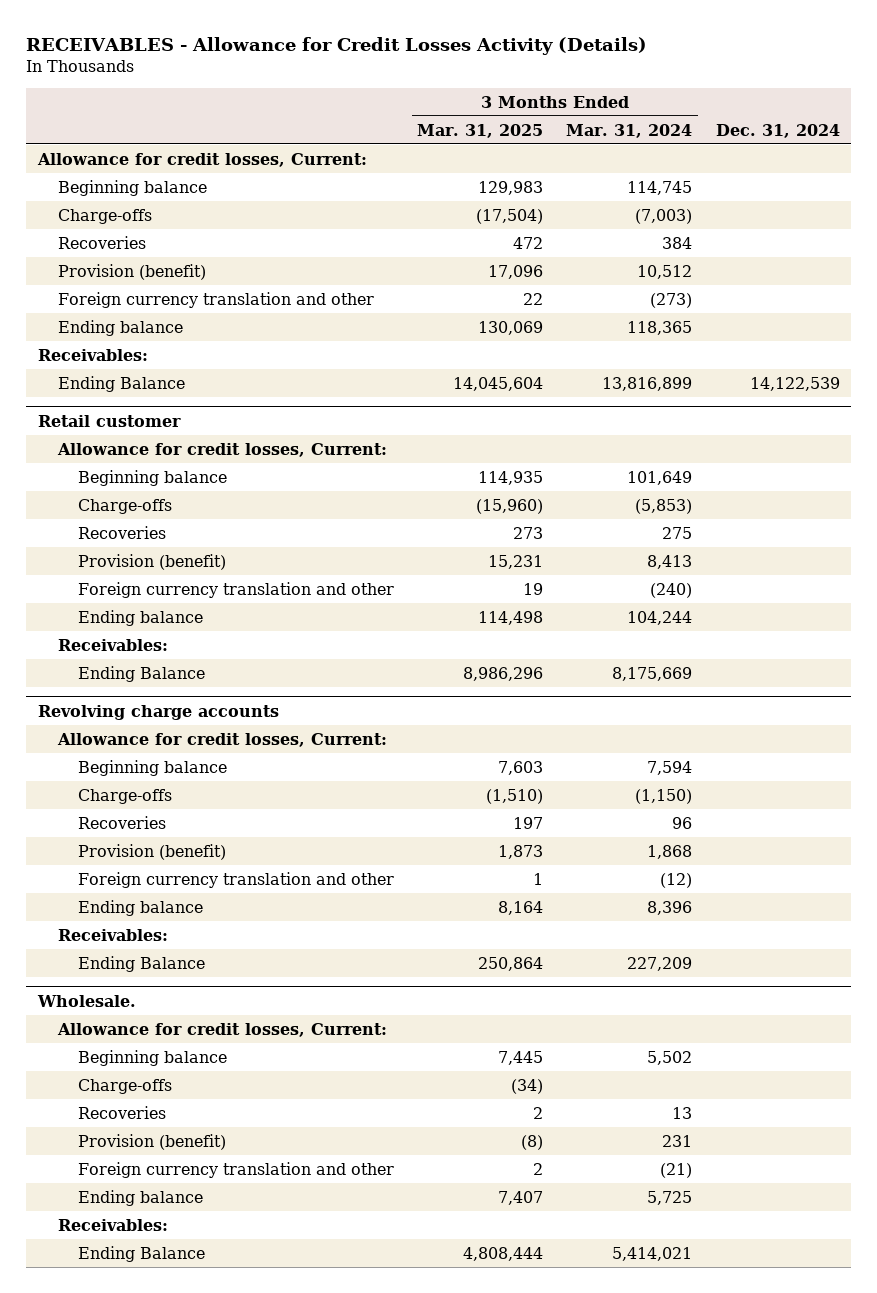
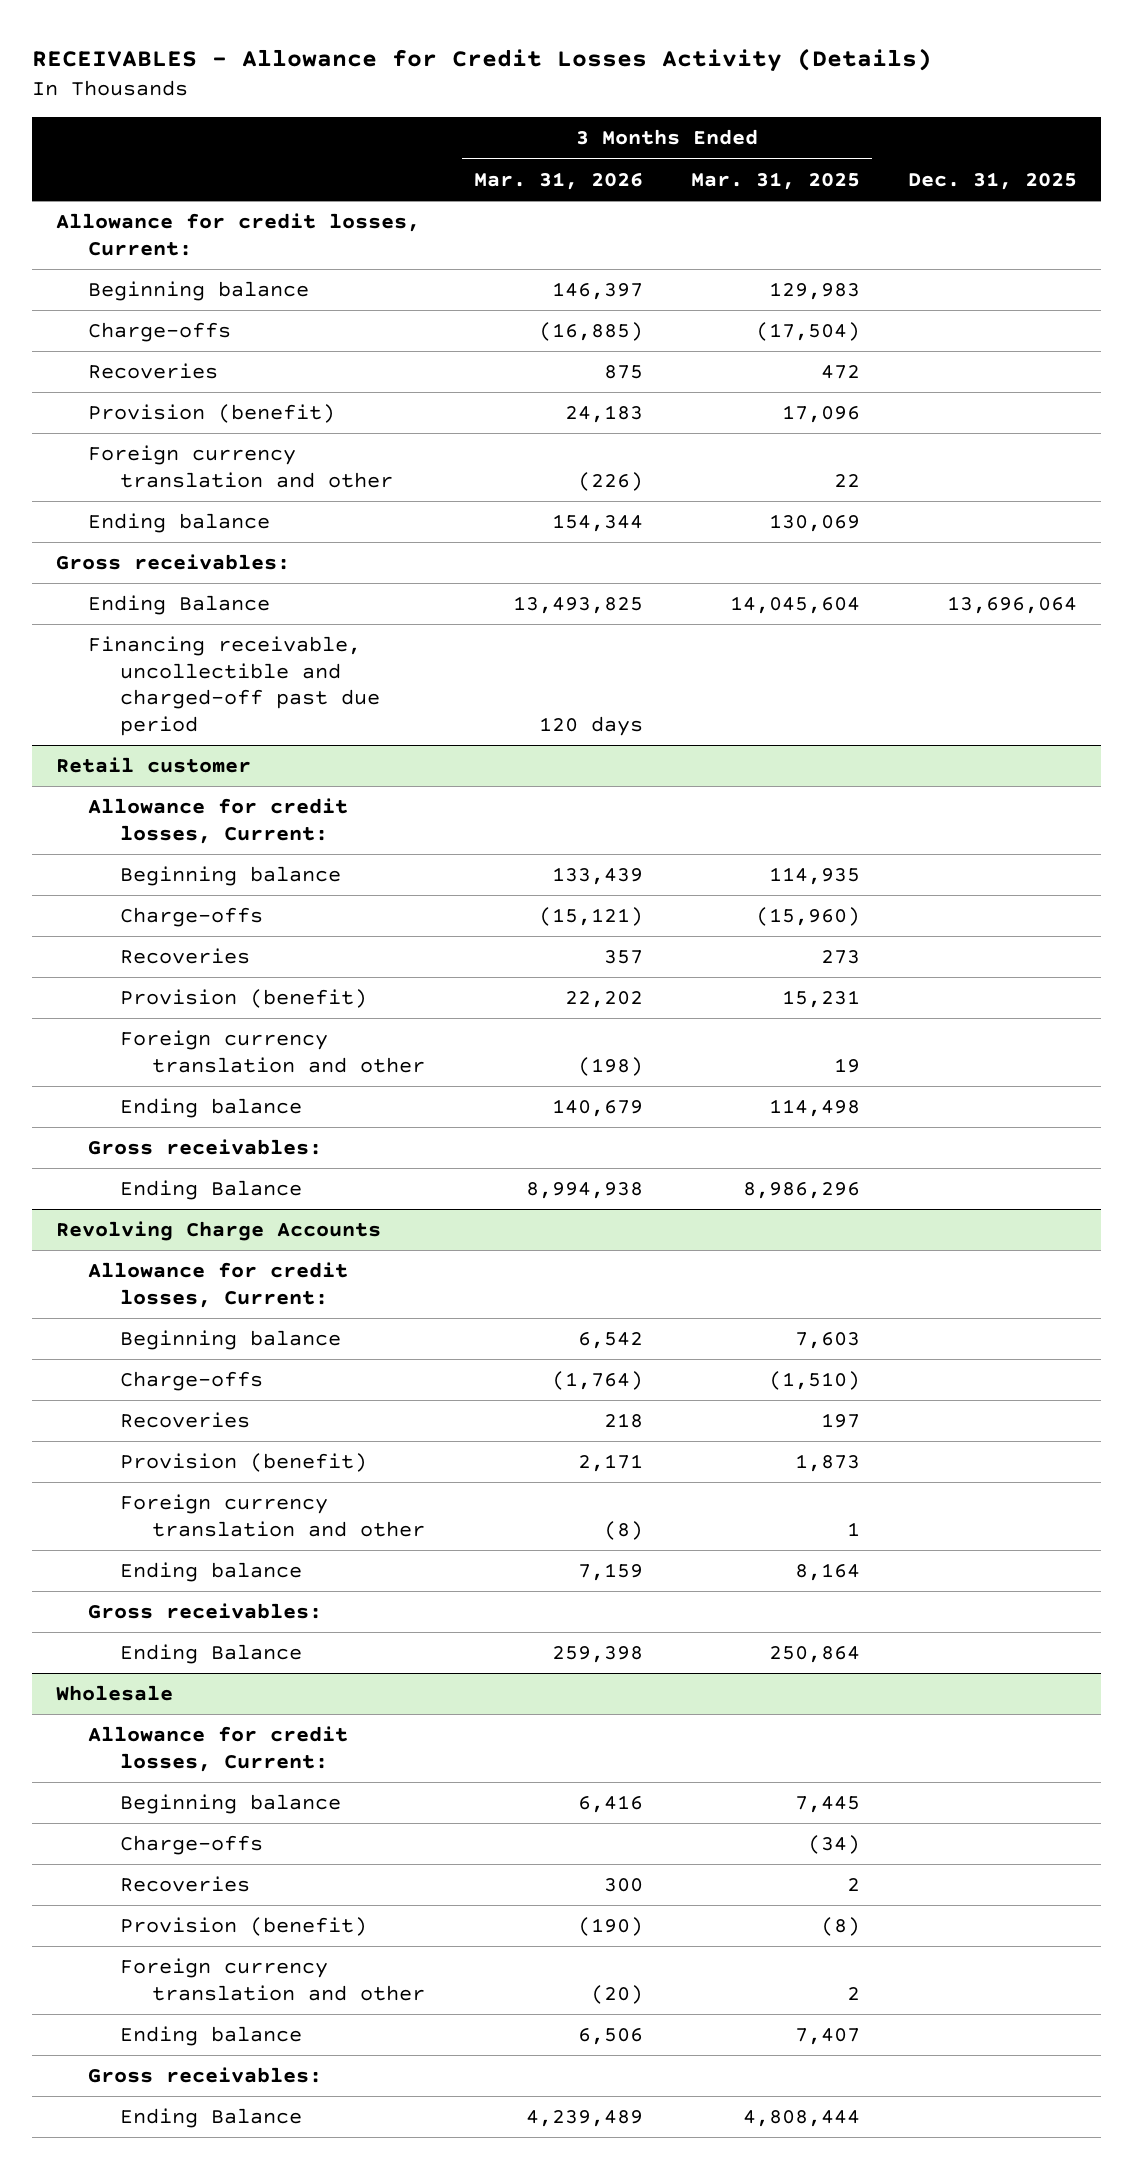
- | 3 Months Ended Mar. 31, 2025 | 3 Months Ended Mar. 31, 2024 | Dec. 31, 2024
+ | 3 Months Ended Mar. 31, 2026 | 3 Months Ended Mar. 31, 2025 | Dec. 31, 2025
- Receivables:
+ Gross receivables:
+ Financing receivable, uncollectible and charged-off past due period | 120 days | |
@ Retail customer
- Receivables:
+ Gross receivables:
- Revolving charge accounts
+ Revolving Charge Accounts
- Receivables:
+ Gross receivables:
- Wholesale.
+ Wholesale
- Receivables:
+ Gross receivables:

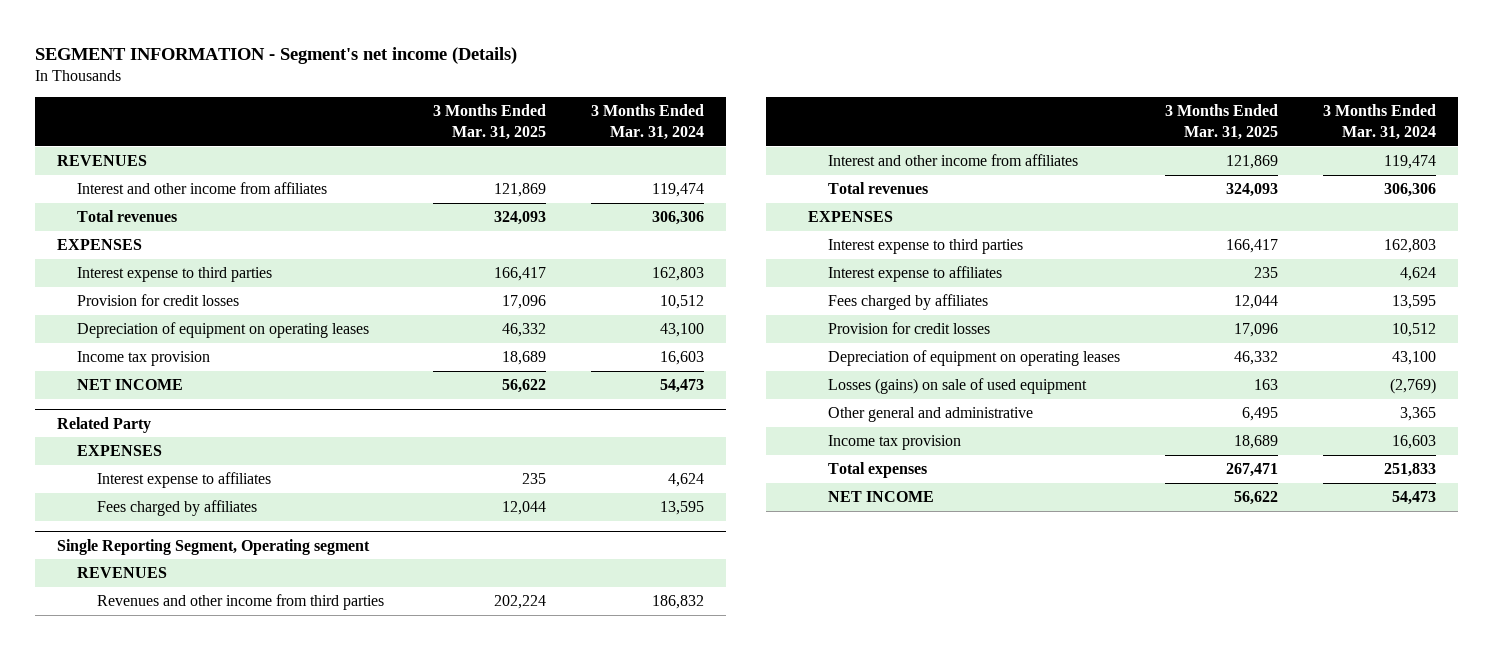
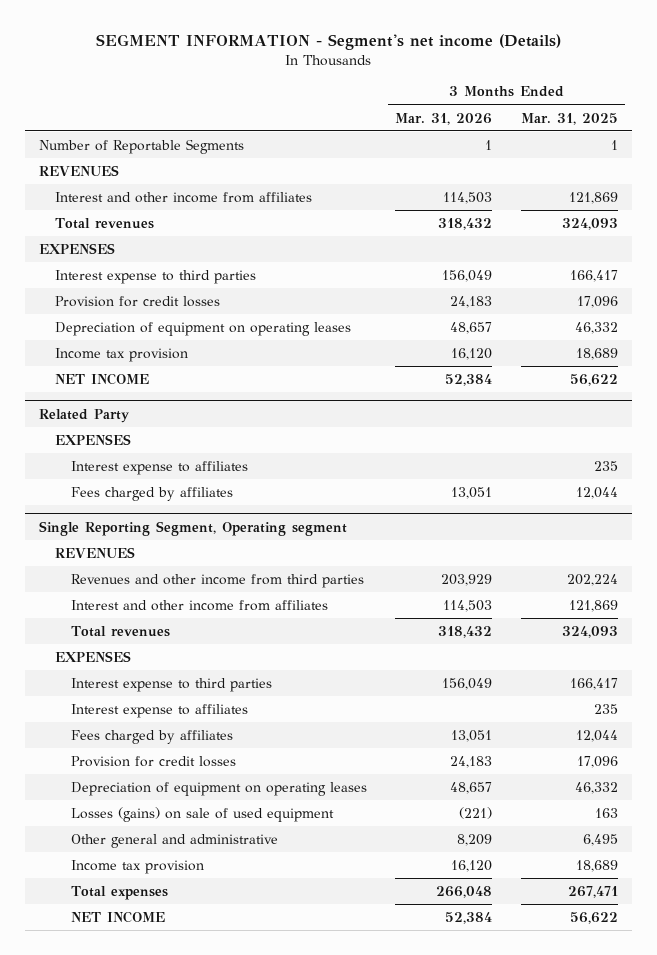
- | 3 Months Ended Mar. 31, 2025 | 3 Months Ended Mar. 31, 2024
+ | 3 Months Ended Mar. 31, 2026 | 3 Months Ended Mar. 31, 2025
+ Number of Reportable Segments | 1 | 1

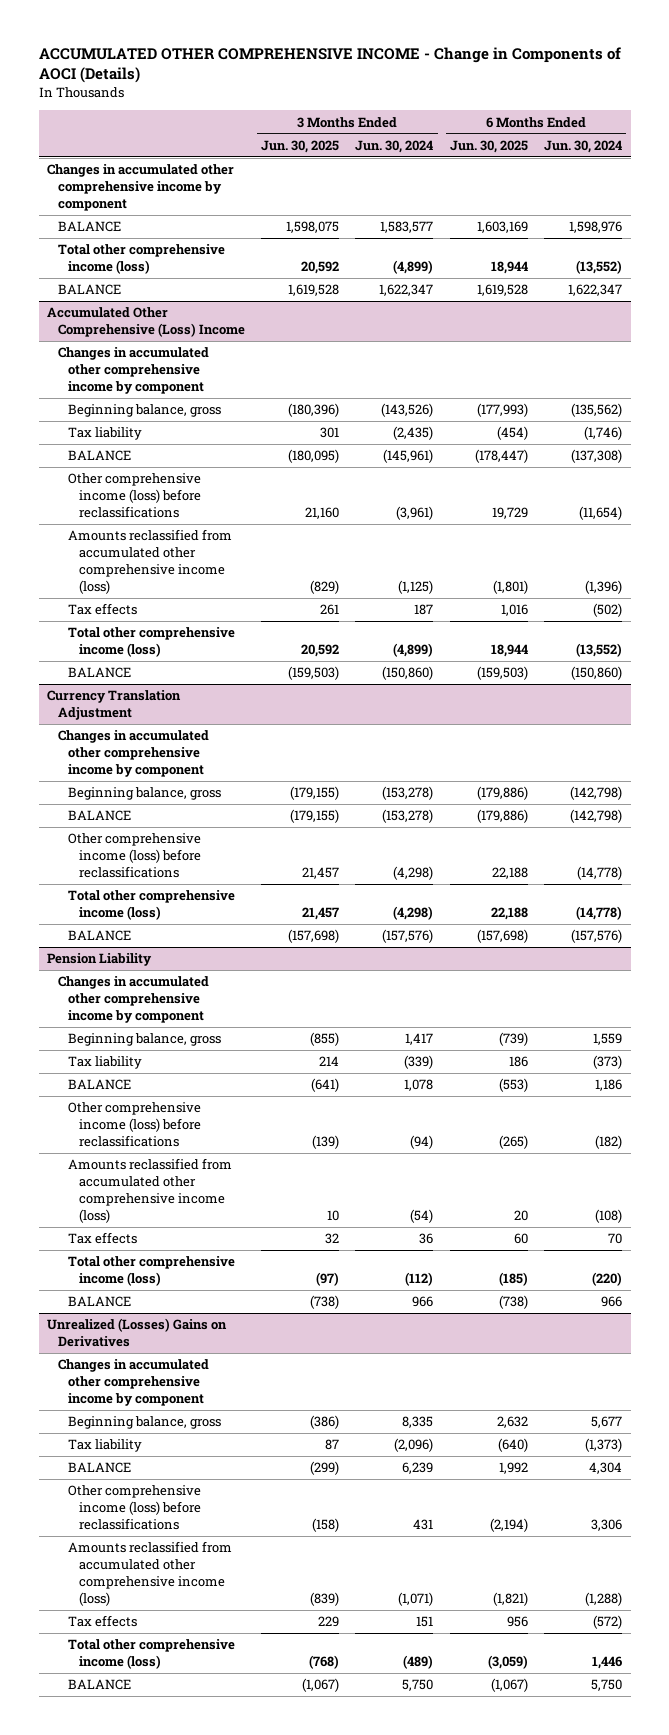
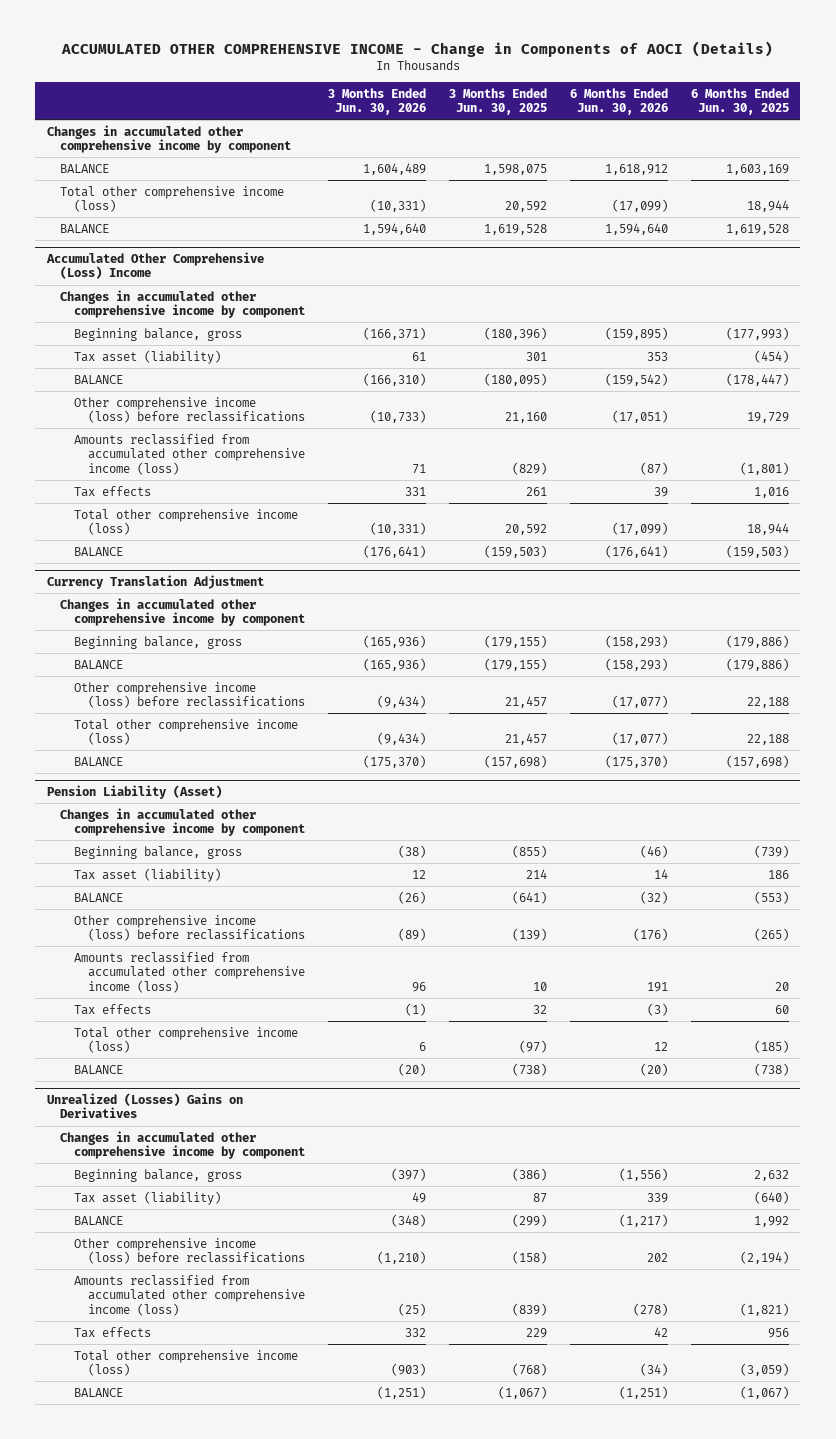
- | 3 Months Ended Jun. 30, 2025 | 3 Months Ended Jun. 30, 2024 | 6 Months Ended Jun. 30, 2025 | 6 Months Ended Jun. 30, 2024
+ | 3 Months Ended Jun. 30, 2026 | 3 Months Ended Jun. 30, 2025 | 6 Months Ended Jun. 30, 2026 | 6 Months Ended Jun. 30, 2025
@ Accumulated Other Comprehensive (Loss) Income
- Tax liability | 301 | (2,435) | (454) | (1,746)
+ Tax asset (liability) | 61 | 301 | 353 | (454)
- Pension Liability
+ Pension Liability (Asset)
- Tax liability | 214 | (339) | 186 | (373)
+ Tax asset (liability) | 12 | 214 | 14 | 186
@ Unrealized (Losses) Gains on Derivatives
- Tax liability | 87 | (2,096) | (640) | (1,373)
+ Tax asset (liability) | 49 | 87 | 339 | (640)

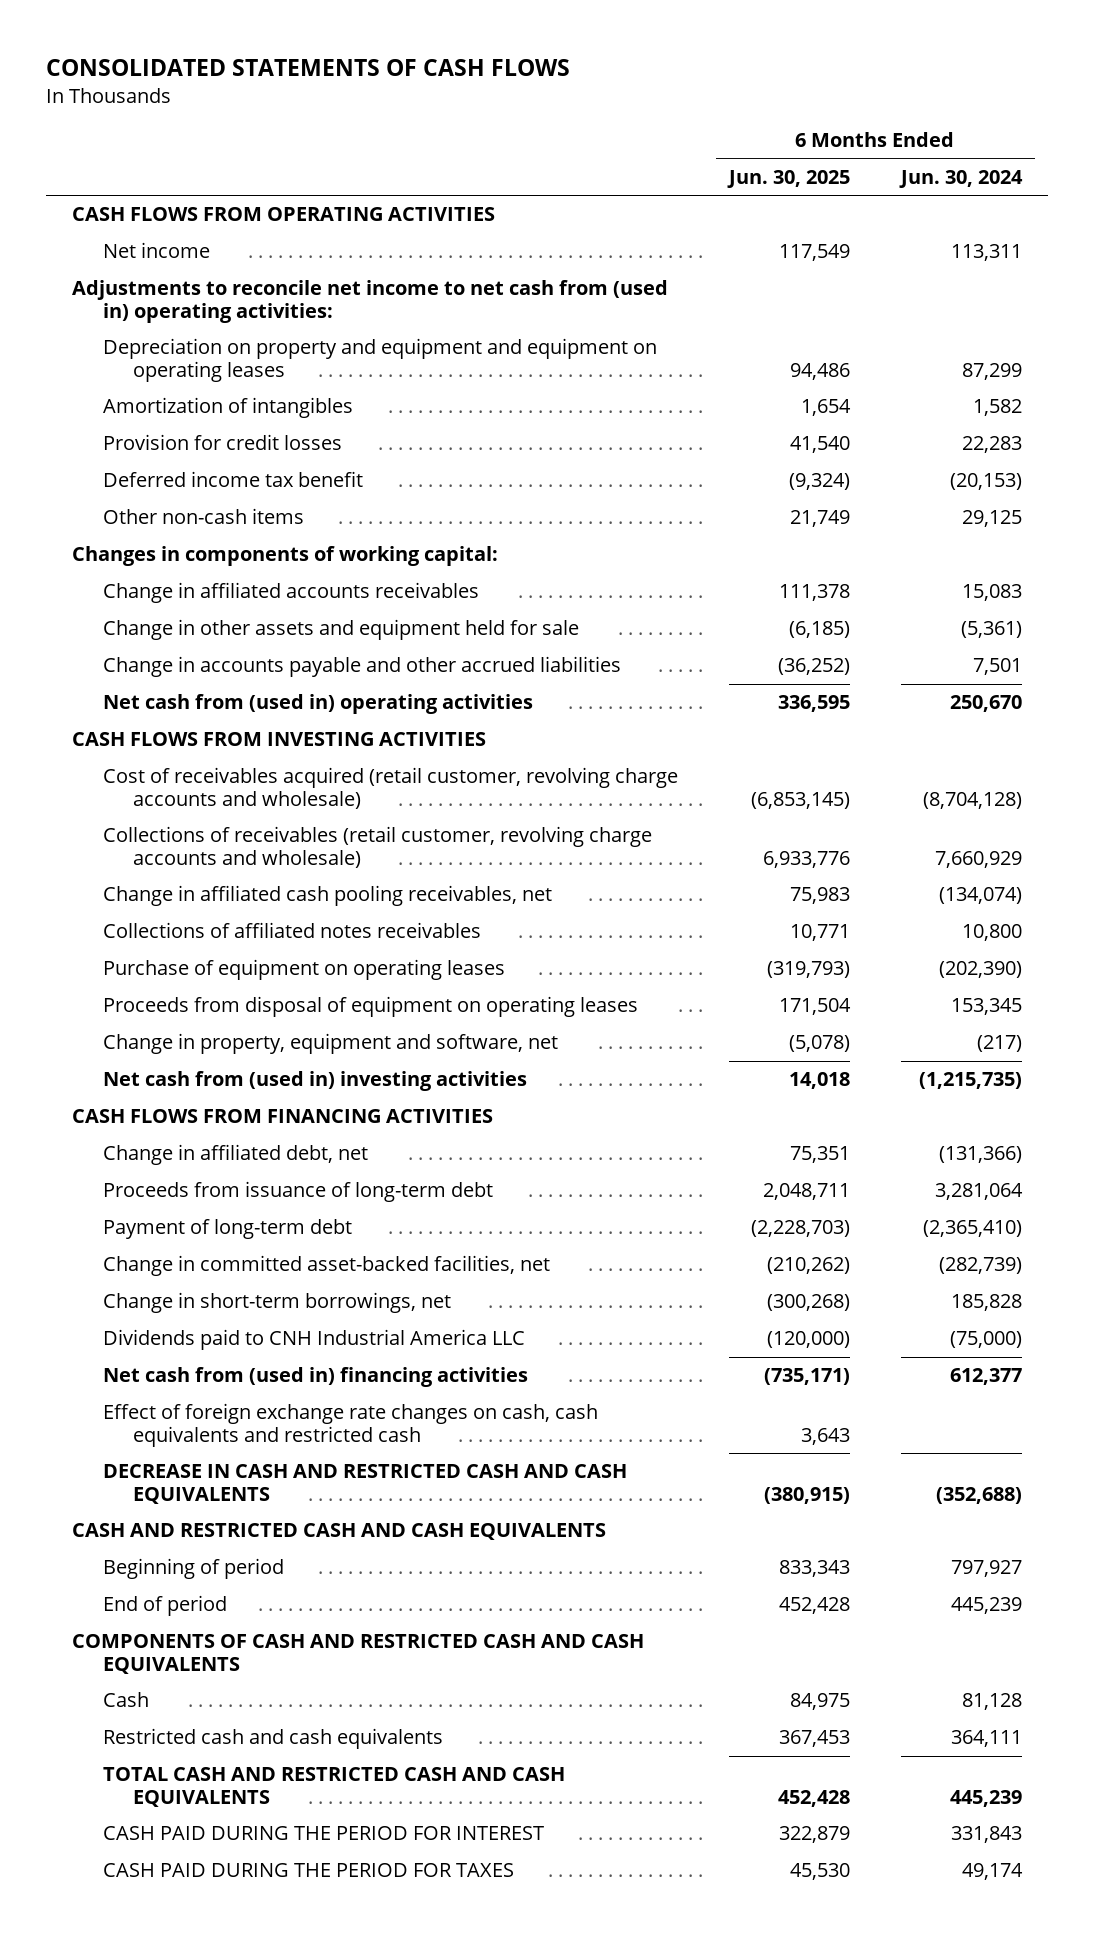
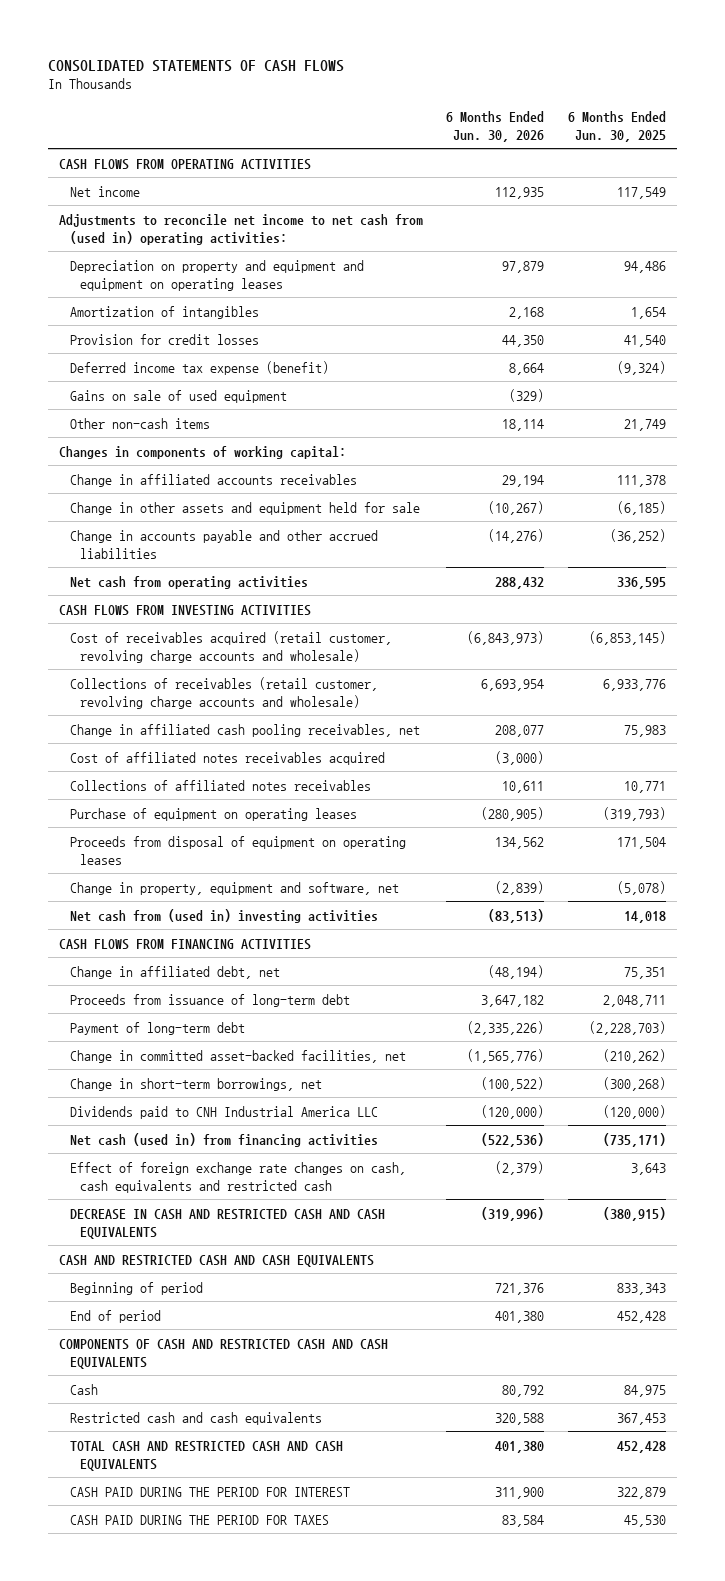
- | 6 Months Ended Jun. 30, 2025 | 6 Months Ended Jun. 30, 2024
+ | 6 Months Ended Jun. 30, 2026 | 6 Months Ended Jun. 30, 2025
- Deferred income tax benefit | (9,324) | (20,153)
+ Deferred income tax expense (benefit) | 8,664 | (9,324)
+ Gains on sale of used equipment | (329) |
- Net cash from (used in) operating activities | 336,595 | 250,670
+ Net cash from operating activities | 288,432 | 336,595
+ Cost of affiliated notes receivables acquired | (3,000) |
- Net cash from (used in) financing activities | (735,171) | 612,377
+ Net cash (used in) from financing activities | (522,536) | (735,171)

